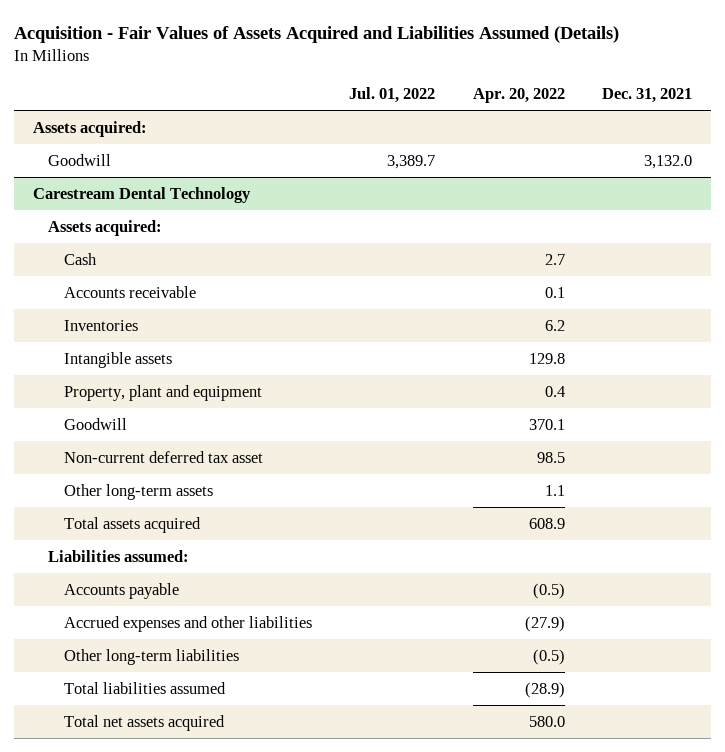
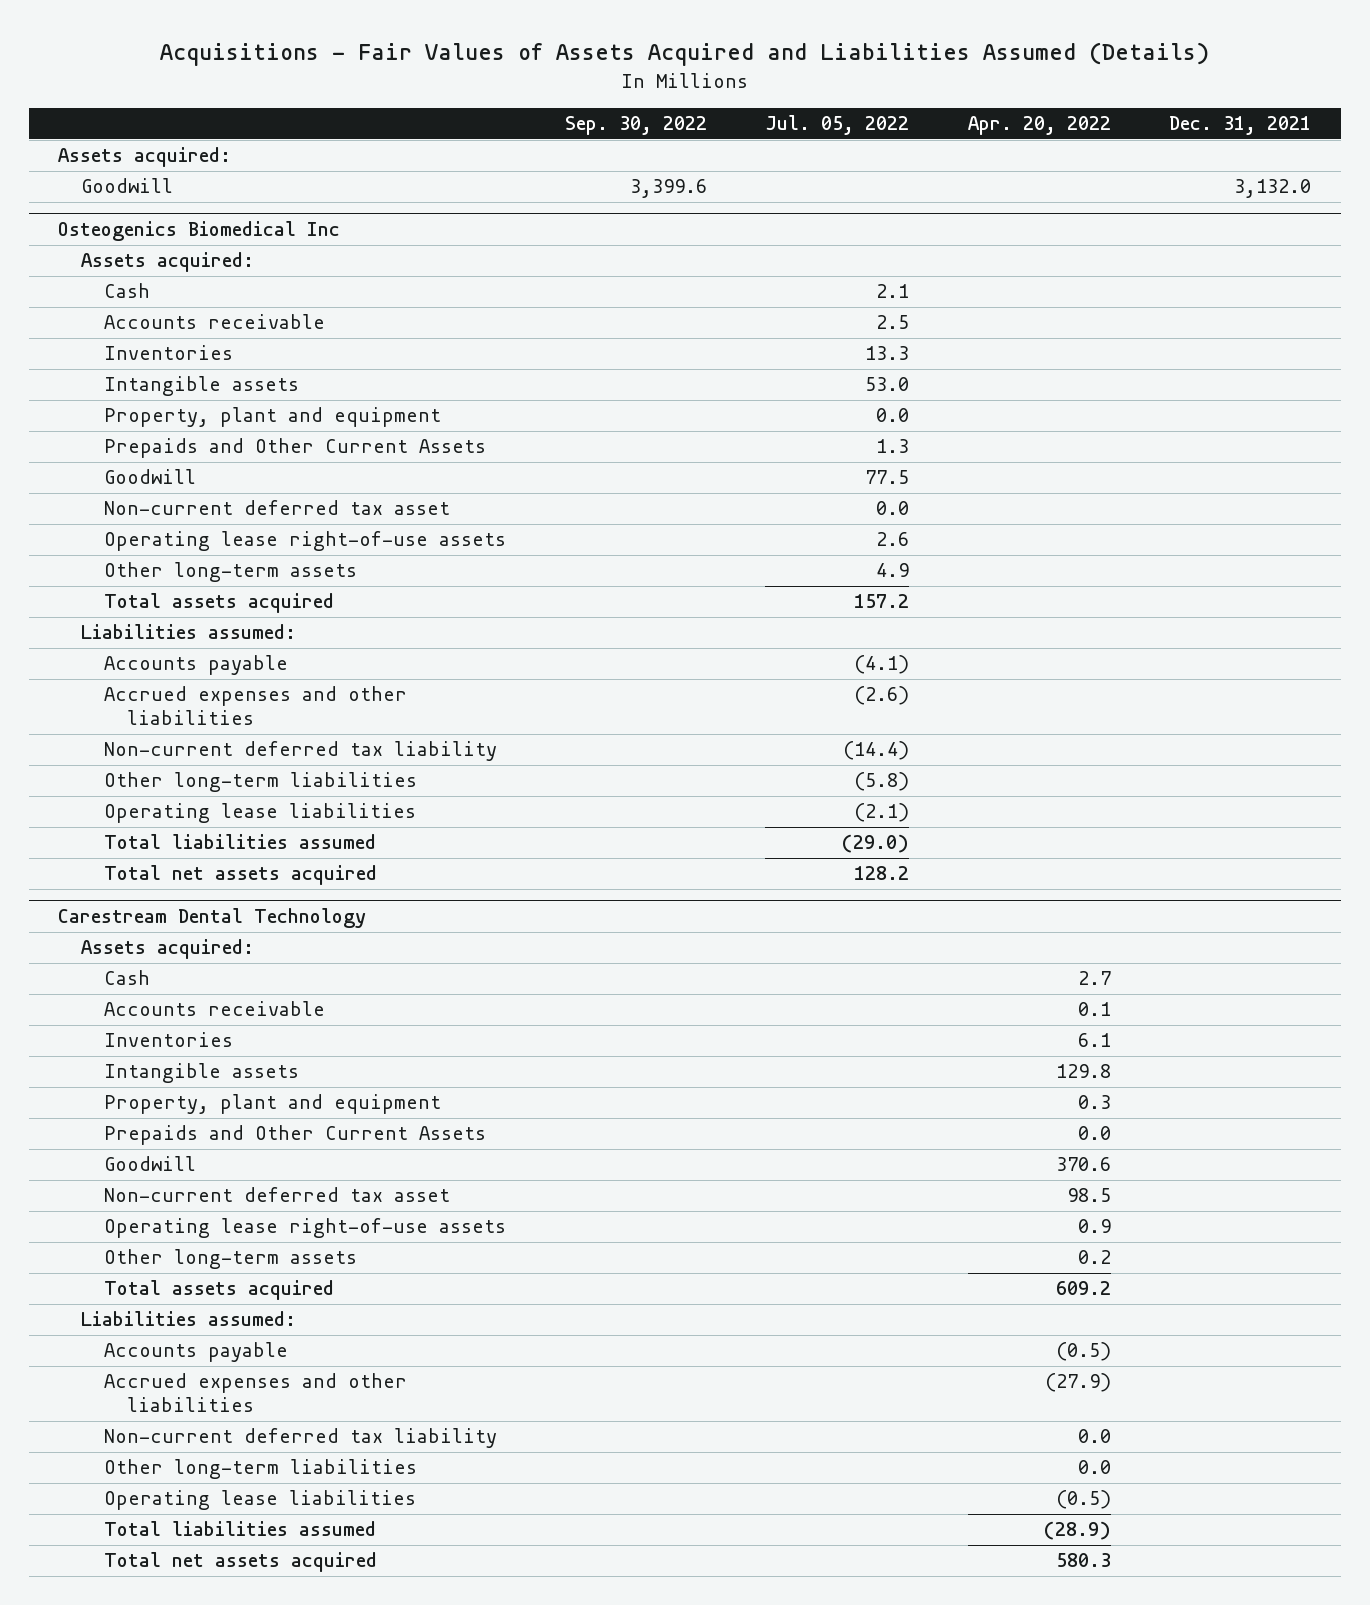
- Acquisition - Fair Values of Assets Acquired and Liabilities Assumed (Details)
+ Acquisitions - Fair Values of Assets Acquired and Liabilities Assumed (Details)
- | Jul. 01, 2022 | Apr. 20, 2022 | Dec. 31, 2021
+ | Sep. 30, 2022 | Jul. 05, 2022 | Apr. 20, 2022 | Dec. 31, 2021
+ Osteogenics Biomedical Inc
+ Assets acquired:
+ Cash | | 2.1 | |
+ Accounts receivable | | 2.5 | |
+ Inventories | | 13.3 | |
+ Intangible assets | | 53.0 | |
+ Property, plant and equipment | | 0.0 | |
+ Prepaids and Other Current Assets | | 1.3 | |
+ Goodwill | | 77.5 | |
+ Non-current deferred tax asset | | 0.0 | |
+ Operating lease right-of-use assets | | 2.6 | |
+ Other long-term assets | | 4.9 | |
+ Total assets acquired | | 157.2 | |
+ Liabilities assumed:
+ Accounts payable | | (4.1) | |
+ Accrued expenses and other liabilities | | (2.6) | |
+ Non-current deferred tax liability | | (14.4) | |
+ Other long-term liabilities | | (5.8) | |
+ Operating lease liabilities | | (2.1) | |
+ Total liabilities assumed | | (29.0) | |
+ Total net assets acquired | | 128.2 | |
@ Carestream Dental Technology
- Inventories | | 6.2 |
+ Inventories | | | 6.1 |
- Property, plant and equipment | | 0.4 |
- Goodwill | | 370.1 |
+ Property, plant and equipment | | | 0.3 |
+ Prepaids and Other Current Assets | | | 0.0 |
+ Goodwill | | | 370.6 |
- Other long-term assets | | 1.1 |
- Total assets acquired | | 608.9 |
+ Operating lease right-of-use assets | | | 0.9 |
+ Other long-term assets | | | 0.2 |
+ Total assets acquired | | | 609.2 |
- Other long-term liabilities | | (0.5) |
+ Non-current deferred tax liability | | | 0.0 |
+ Other long-term liabilities | | | 0.0 |
+ Operating lease liabilities | | | (0.5) |
- Total net assets acquired | | 580.0 |
+ Total net assets acquired | | | 580.3 |

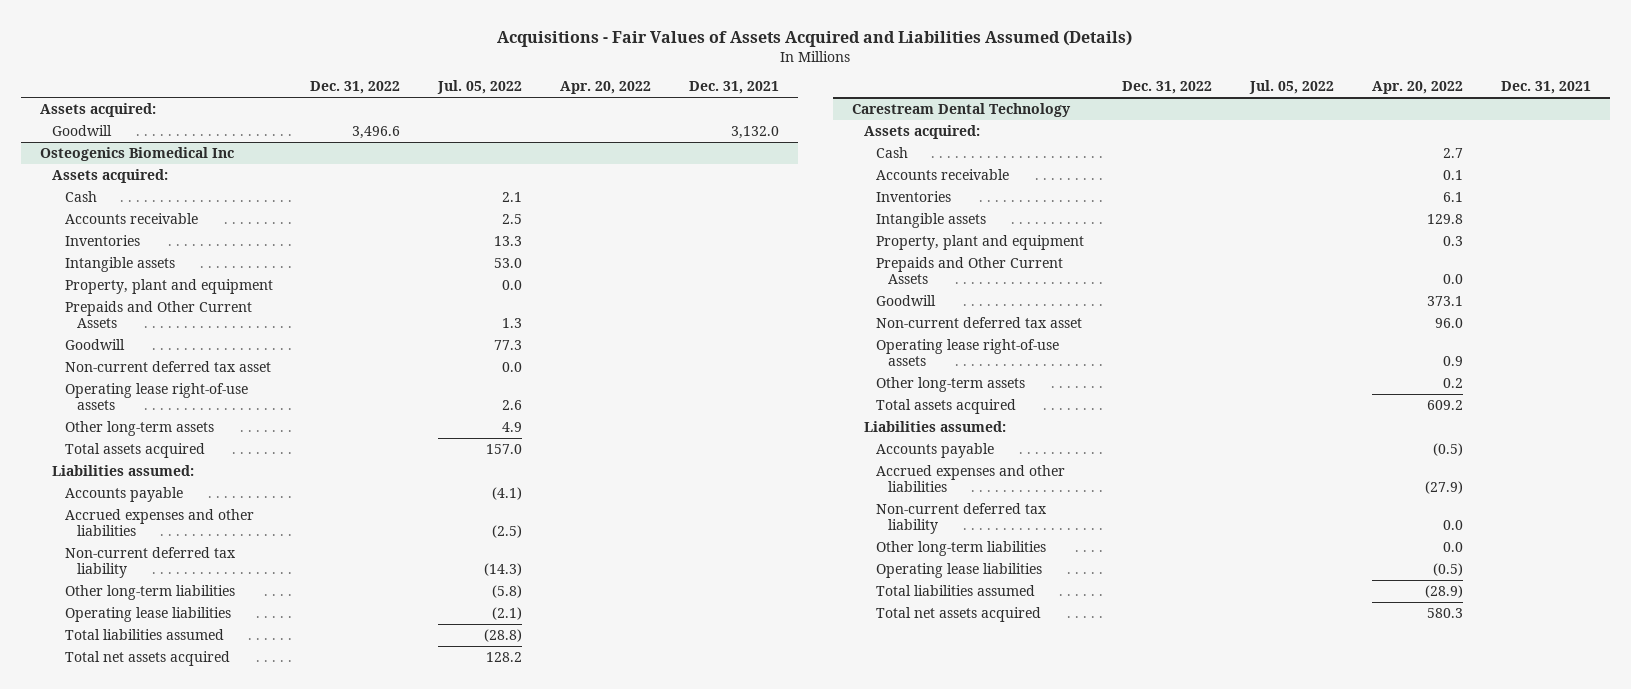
- | Sep. 30, 2022 | Jul. 05, 2022 | Apr. 20, 2022 | Dec. 31, 2021
+ | Dec. 31, 2022 | Jul. 05, 2022 | Apr. 20, 2022 | Dec. 31, 2021
@ Osteogenics Biomedical Inc
- Goodwill | | 77.5 | |
+ Goodwill | | 77.3 | |
- Total assets acquired | | 157.2 | |
+ Total assets acquired | | 157.0 | |
- Accrued expenses and other liabilities | | (2.6) | |
- Non-current deferred tax liability | | (14.4) | |
+ Accrued expenses and other liabilities | | (2.5) | |
+ Non-current deferred tax liability | | (14.3) | |
- Total liabilities assumed | | (29.0) | |
+ Total liabilities assumed | | (28.8) | |
@ Carestream Dental Technology
- Goodwill | | | 370.6 |
- Non-current deferred tax asset | | | 98.5 |
+ Goodwill | | | 373.1 |
+ Non-current deferred tax asset | | | 96.0 |

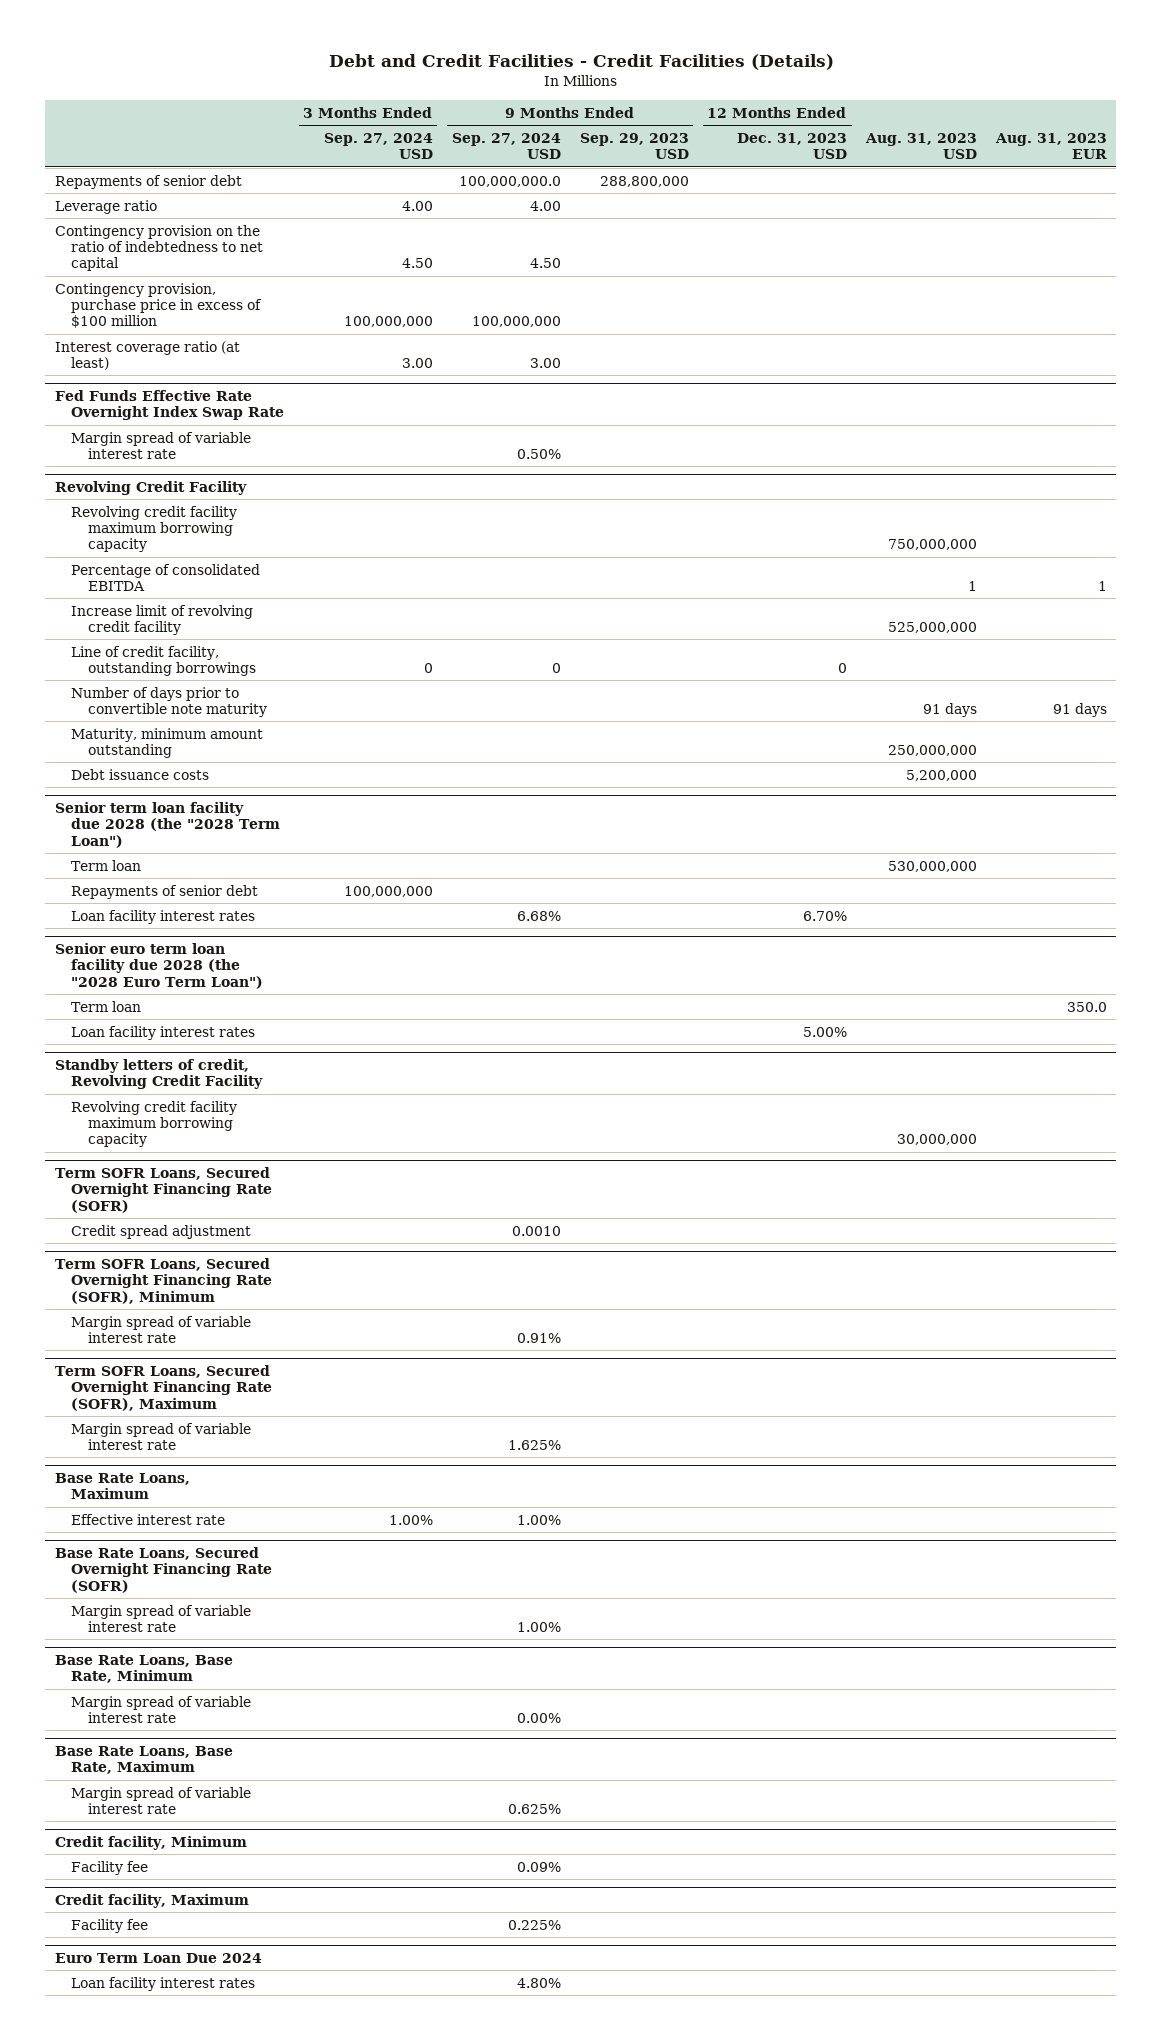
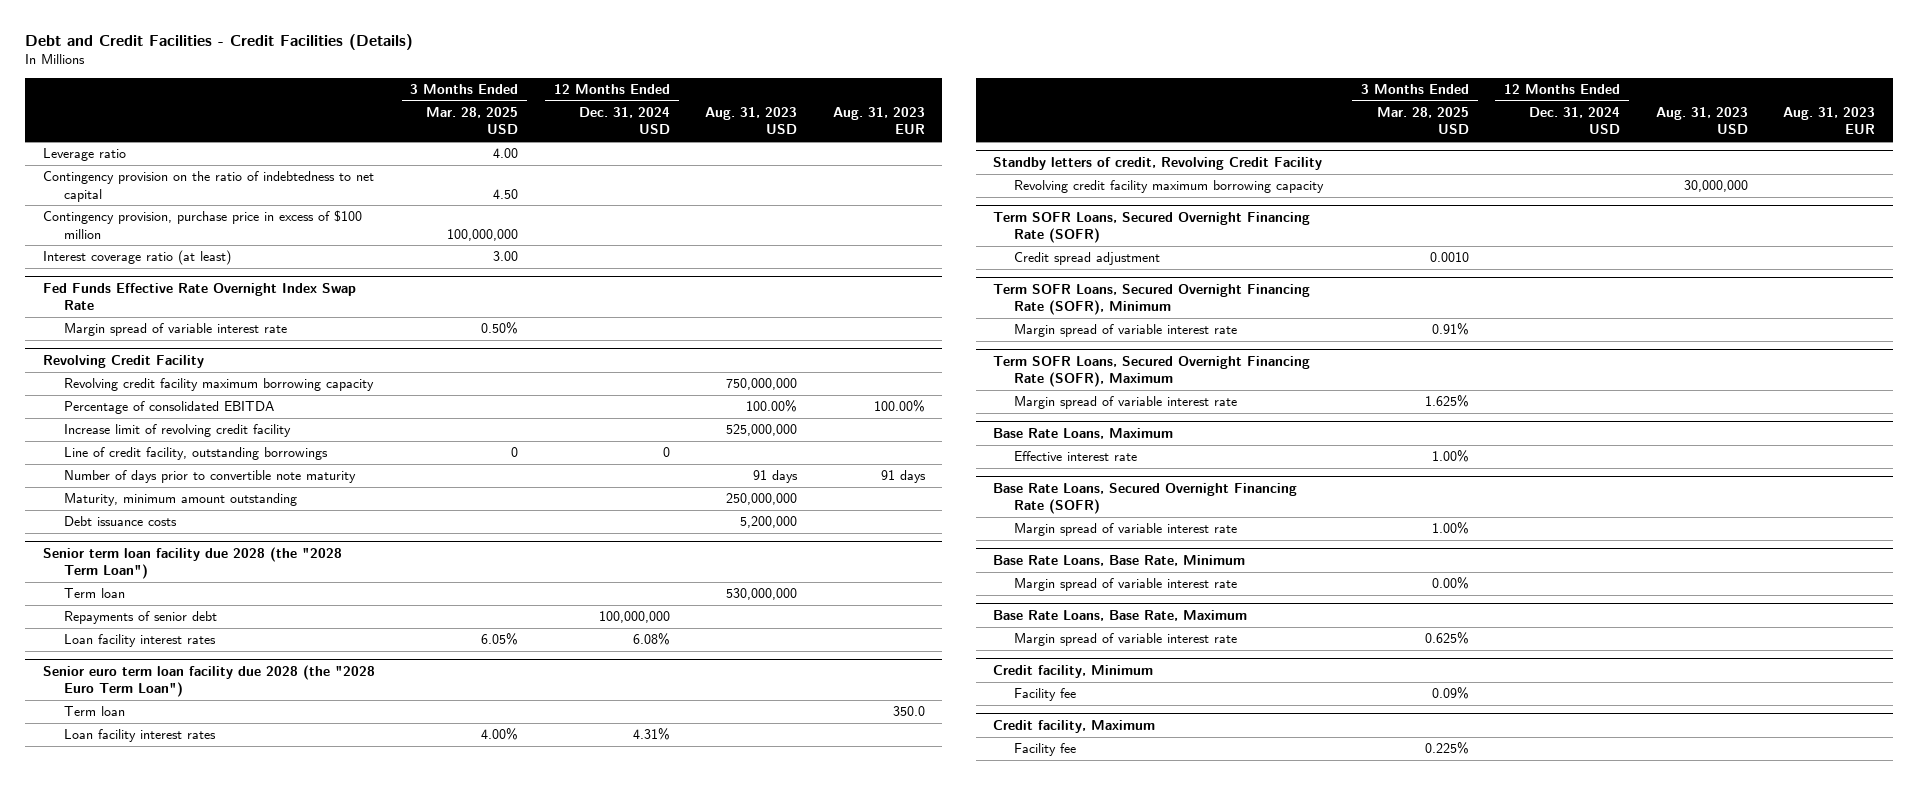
- | 3 Months Ended Sep. 27, 2024 USD | 9 Months Ended Sep. 27, 2024 USD | 9 Months Ended Sep. 29, 2023 USD | 12 Months Ended Dec. 31, 2023 USD | Aug. 31, 2023 USD | Aug. 31, 2023 EUR
+ | 3 Months Ended Mar. 28, 2025 USD | 12 Months Ended Dec. 31, 2024 USD | Aug. 31, 2023 USD | Aug. 31, 2023 EUR
- Repayments of senior debt | | 100,000,000.0 | 288,800,000 | | |
@ Revolving Credit Facility
- Percentage of consolidated EBITDA | | | | | 1 | 1
+ Percentage of consolidated EBITDA | | | 100.00% | 100.00%
- Euro Term Loan Due 2024
- Loan facility interest rates | | 4.80% | | | |

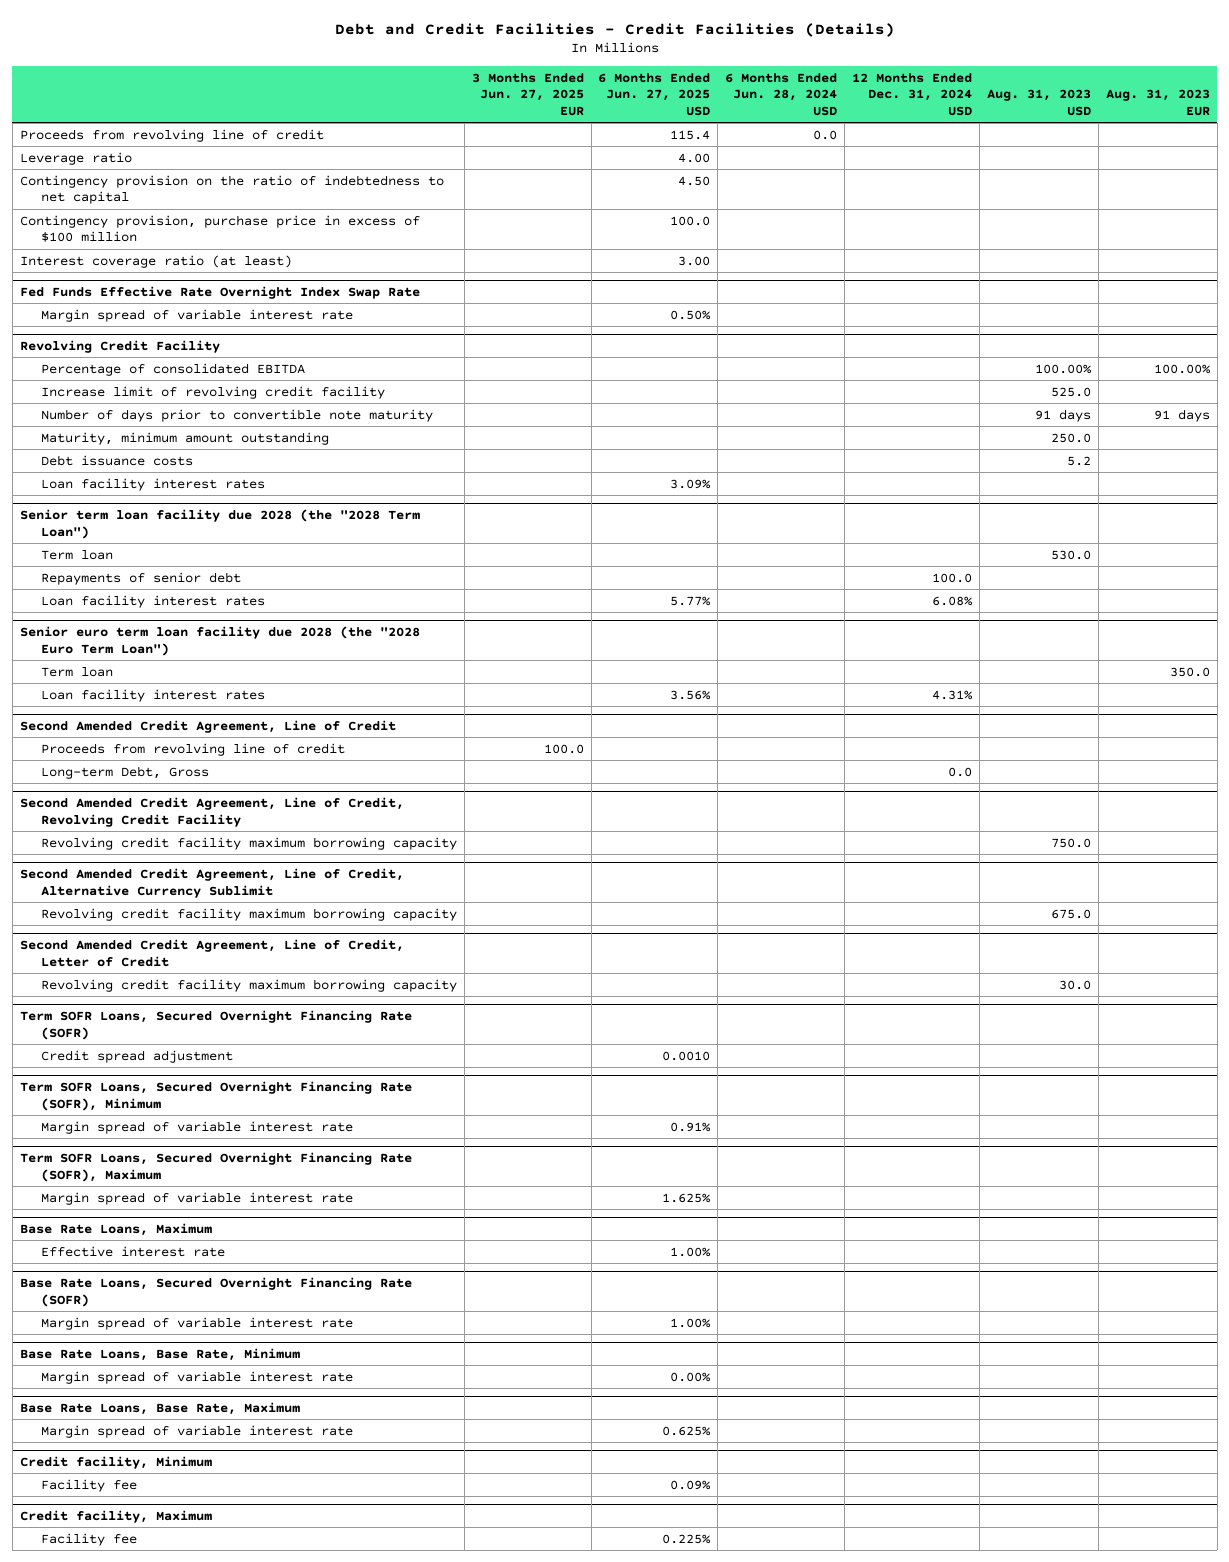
- | 3 Months Ended Mar. 28, 2025 USD | 12 Months Ended Dec. 31, 2024 USD | Aug. 31, 2023 USD | Aug. 31, 2023 EUR
+ | 3 Months Ended Jun. 27, 2025 EUR | 6 Months Ended Jun. 27, 2025 USD | 6 Months Ended Jun. 28, 2024 USD | 12 Months Ended Dec. 31, 2024 USD | Aug. 31, 2023 USD | Aug. 31, 2023 EUR
+ Proceeds from revolving line of credit | | 115.4 | 0.0 | | |
@ Revolving Credit Facility
- Revolving credit facility maximum borrowing capacity | | | 750,000,000 |
- Increase limit of revolving credit facility | | | 525,000,000 |
- Line of credit facility, outstanding borrowings | 0 | 0 | |
+ Increase limit of revolving credit facility | | | | | 525.0 |
- Maturity, minimum amount outstanding | | | 250,000,000 |
- Debt issuance costs | | | 5,200,000 |
+ Maturity, minimum amount outstanding | | | | | 250.0 |
+ Debt issuance costs | | | | | 5.2 |
+ Loan facility interest rates | | 3.09% | | | |
@ Senior term loan facility due 2028 (the "2028 Term Loan")
- Term loan | | | 530,000,000 |
- Repayments of senior debt | | 100,000,000 | |
+ Term loan | | | | | 530.0 |
+ Repayments of senior debt | | | | 100.0 | |
- Standby letters of credit, Revolving Credit Facility
- Revolving credit facility maximum borrowing capacity | | | 30,000,000 |
+ Second Amended Credit Agreement, Line of Credit
+ Proceeds from revolving line of credit | 100.0 | | | | |
+ Long-term Debt, Gross | | | | 0.0 | |
+ Second Amended Credit Agreement, Line of Credit, Revolving Credit Facility
+ Revolving credit facility maximum borrowing capacity | | | | | 750.0 |
+ Second Amended Credit Agreement, Line of Credit, Alternative Currency Sublimit
+ Revolving credit facility maximum borrowing capacity | | | | | 675.0 |
+ Second Amended Credit Agreement, Line of Credit, Letter of Credit
+ Revolving credit facility maximum borrowing capacity | | | | | 30.0 |

